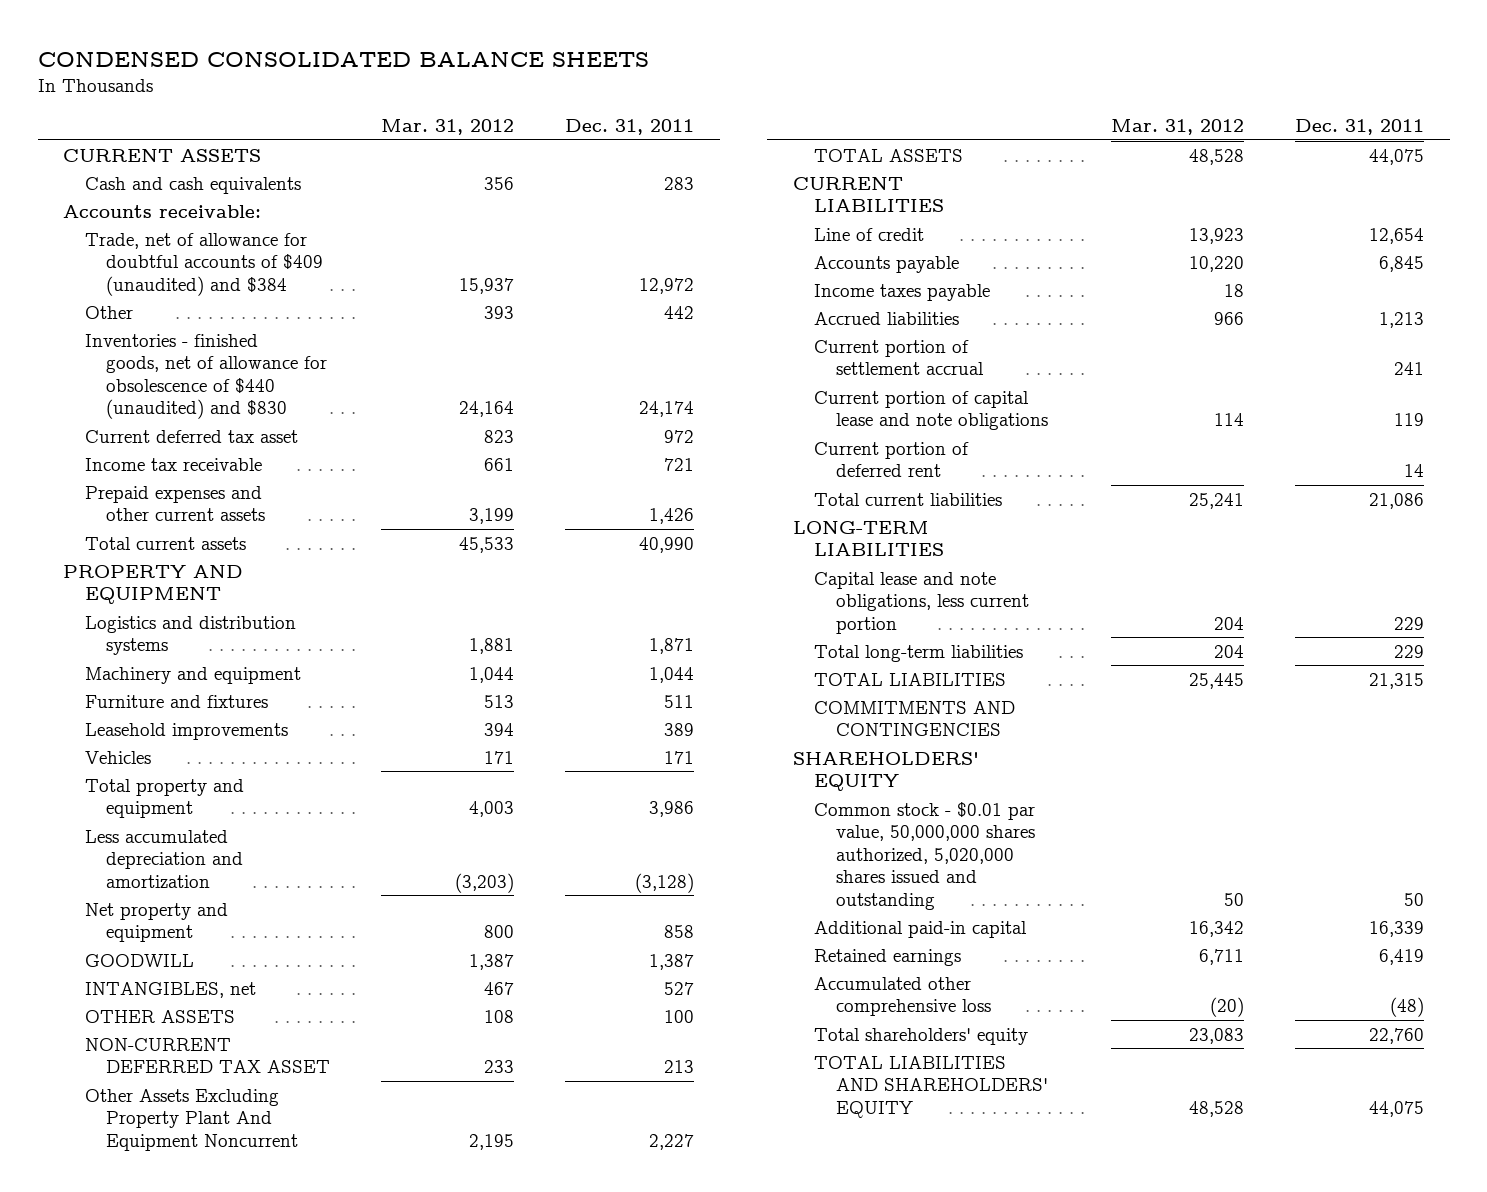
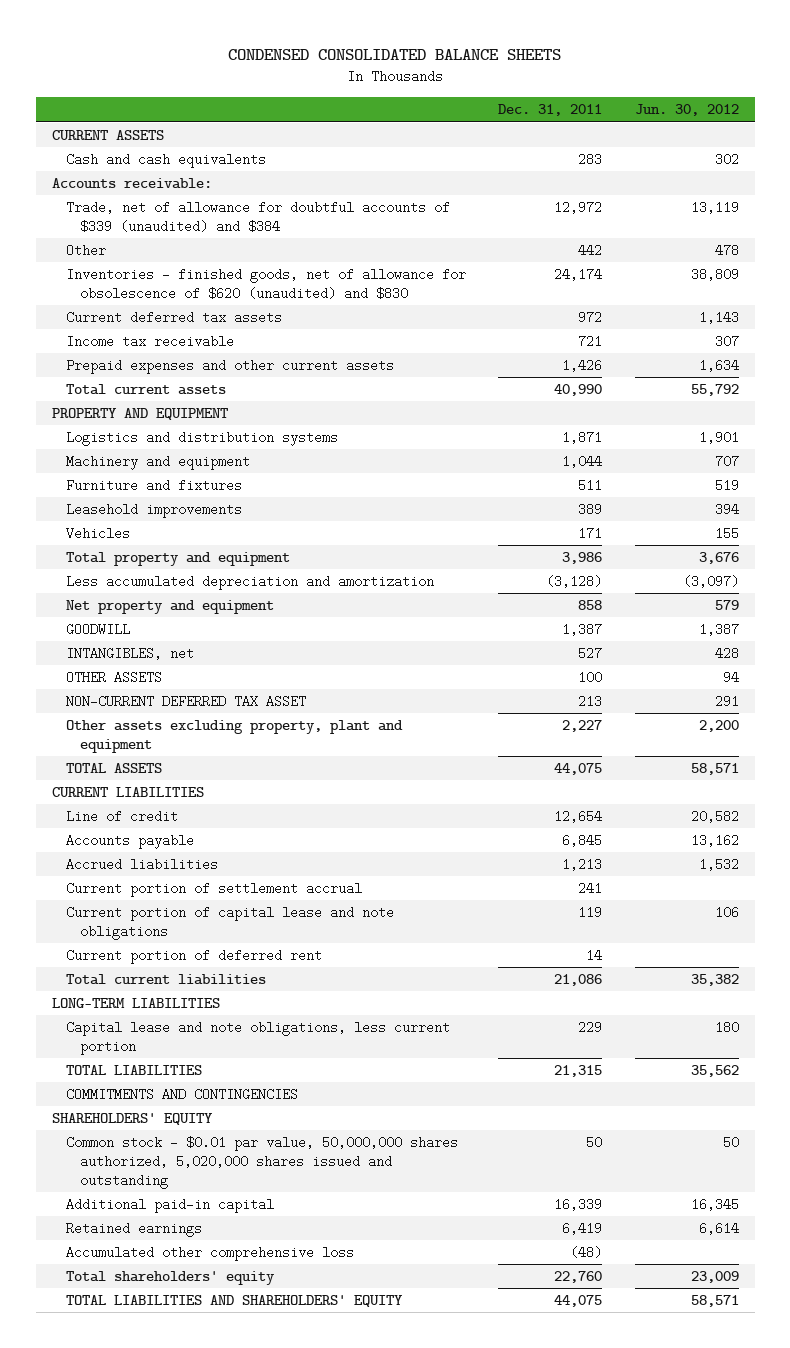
- | Mar. 31, 2012 | Dec. 31, 2011
+ | Dec. 31, 2011 | Jun. 30, 2012
- Trade, net of allowance for doubtful accounts of $409 (unaudited) and $384 | 15,937 | 12,972
+ Trade, net of allowance for doubtful accounts of $339 (unaudited) and $384 | 12,972 | 13,119
- Inventories - finished goods, net of allowance for obsolescence of $440 (unaudited) and $830 | 24,164 | 24,174
- Current deferred tax asset | 823 | 972
+ Inventories - finished goods, net of allowance for obsolescence of $620 (unaudited) and $830 | 24,174 | 38,809
+ Current deferred tax assets | 972 | 1,143
- Other Assets Excluding Property Plant And Equipment Noncurrent | 2,195 | 2,227
+ Other assets excluding property, plant and equipment | 2,227 | 2,200
- Income taxes payable | 18 |
- Total long-term liabilities | 204 | 229

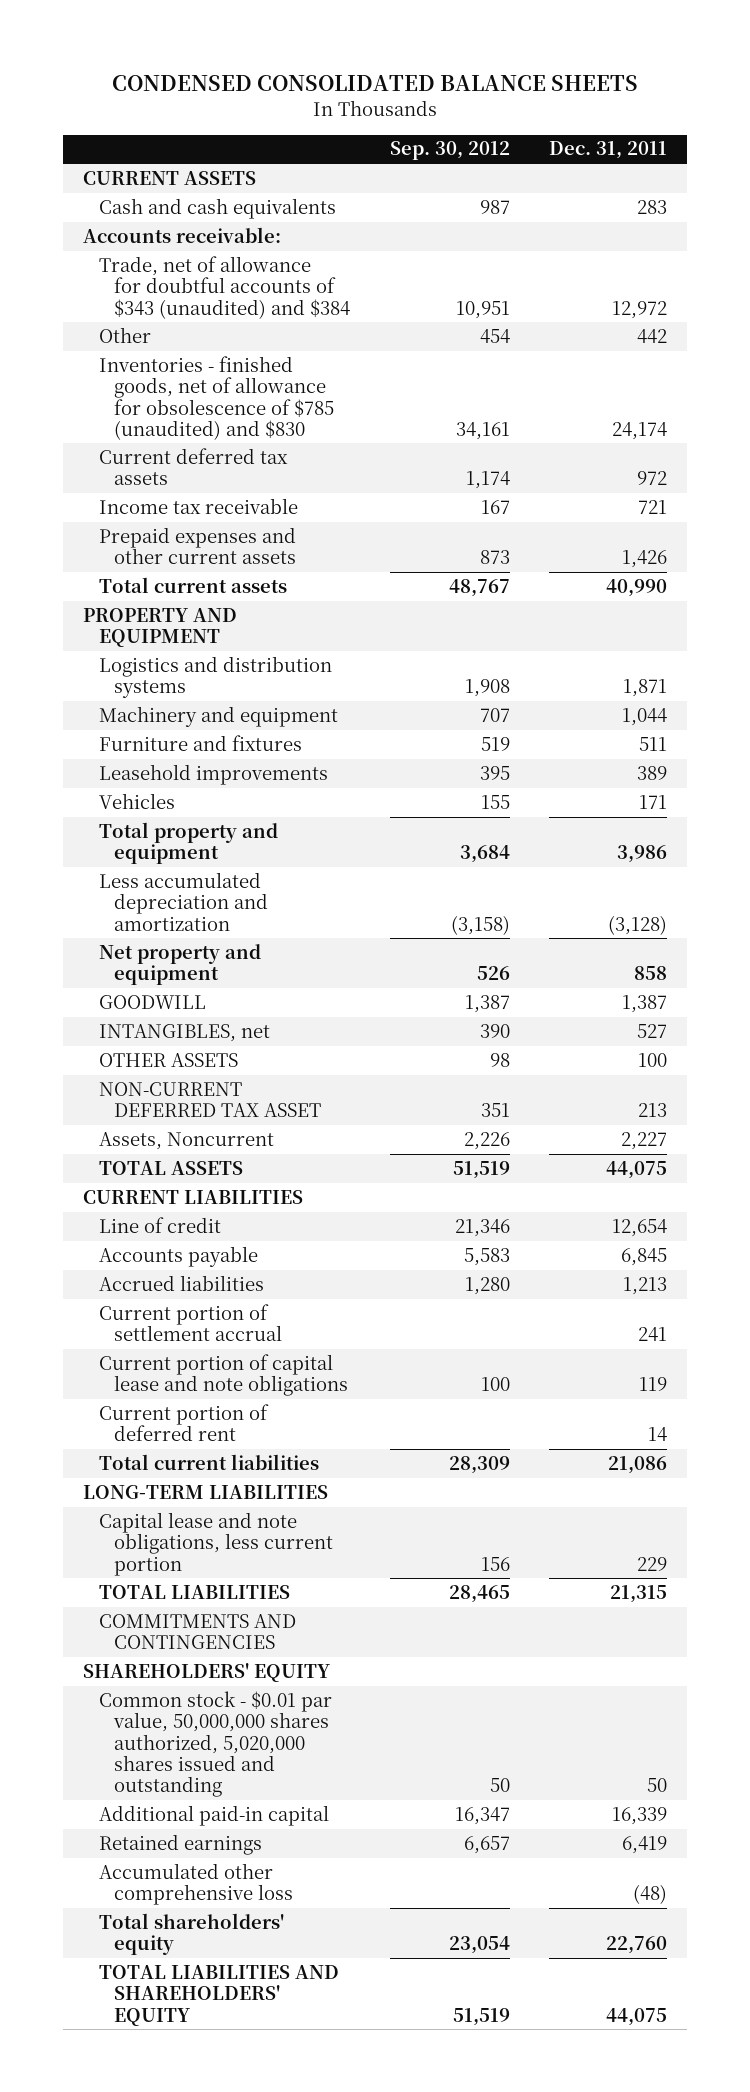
- | Dec. 31, 2011 | Jun. 30, 2012
+ | Sep. 30, 2012 | Dec. 31, 2011
- Trade, net of allowance for doubtful accounts of $339 (unaudited) and $384 | 12,972 | 13,119
+ Trade, net of allowance for doubtful accounts of $343 (unaudited) and $384 | 10,951 | 12,972
- Inventories - finished goods, net of allowance for obsolescence of $620 (unaudited) and $830 | 24,174 | 38,809
+ Inventories - finished goods, net of allowance for obsolescence of $785 (unaudited) and $830 | 34,161 | 24,174
- Other assets excluding property, plant and equipment | 2,227 | 2,200
+ Assets, Noncurrent | 2,226 | 2,227

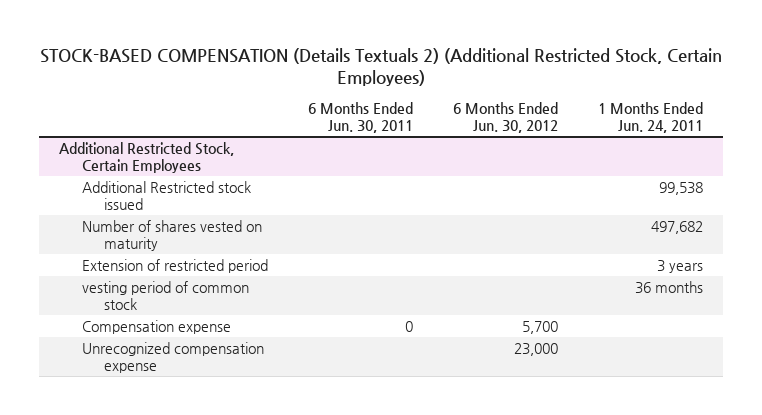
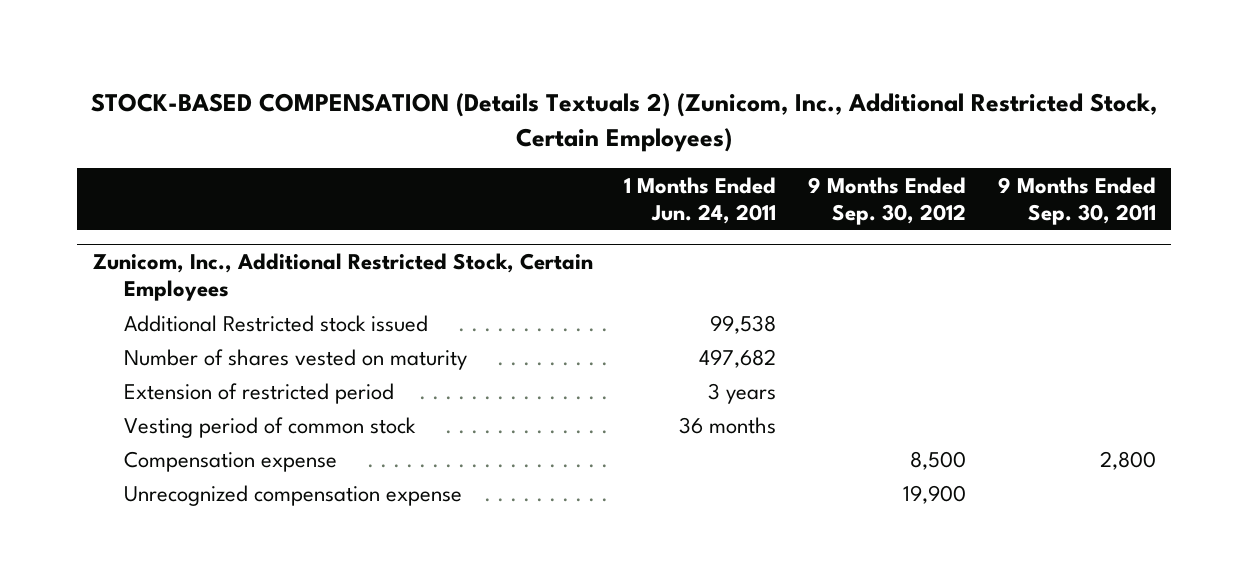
- STOCK-BASED COMPENSATION (Details Textuals 2) (Additional Restricted Stock, Certain Employees)
+ STOCK-BASED COMPENSATION (Details Textuals 2) (Zunicom, Inc., Additional Restricted Stock, Certain Employees)
- | 6 Months Ended Jun. 30, 2011 | 6 Months Ended Jun. 30, 2012 | 1 Months Ended Jun. 24, 2011
+ | 1 Months Ended Jun. 24, 2011 | 9 Months Ended Sep. 30, 2012 | 9 Months Ended Sep. 30, 2011
- Additional Restricted Stock, Certain Employees
+ Zunicom, Inc., Additional Restricted Stock, Certain Employees
- vesting period of common stock | | | 36 months
+ Vesting period of common stock | 36 months | |

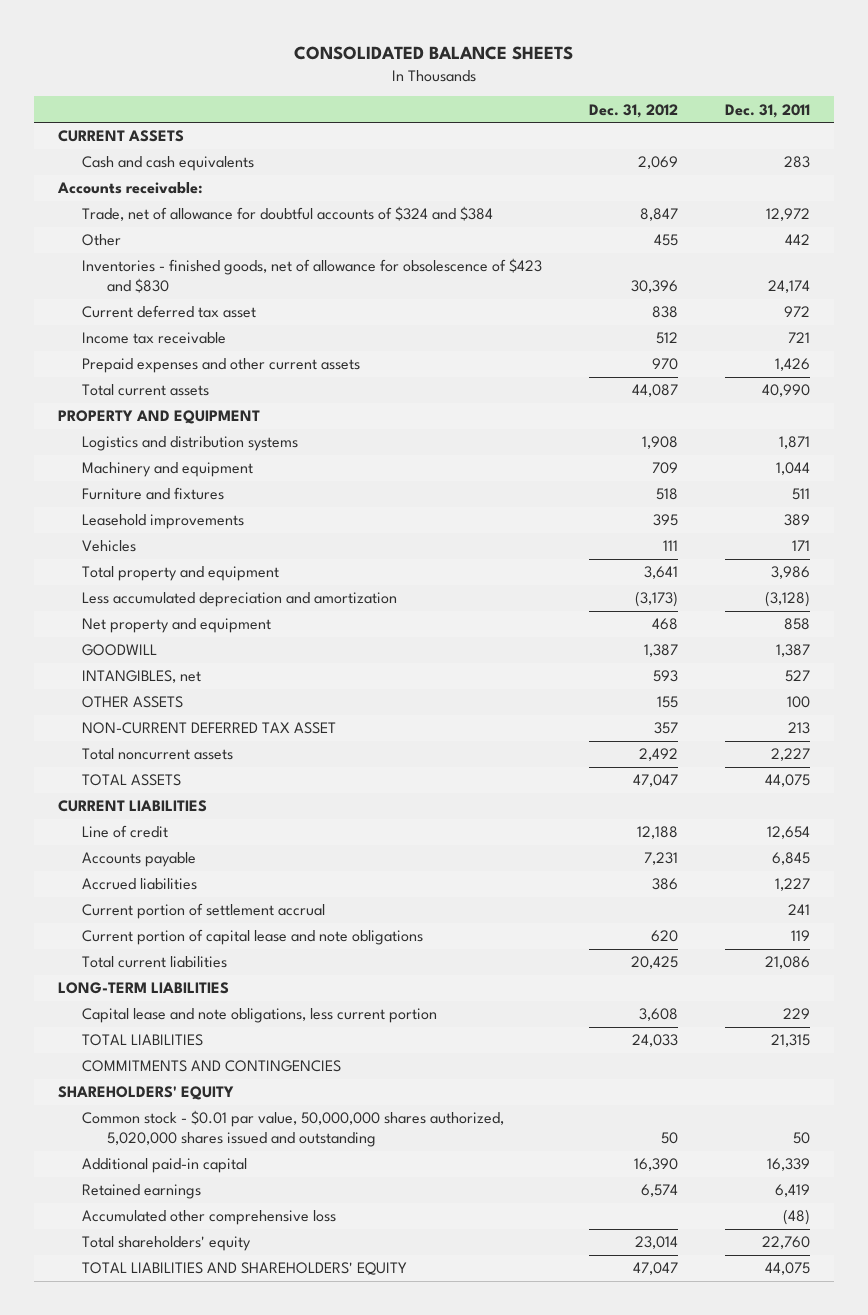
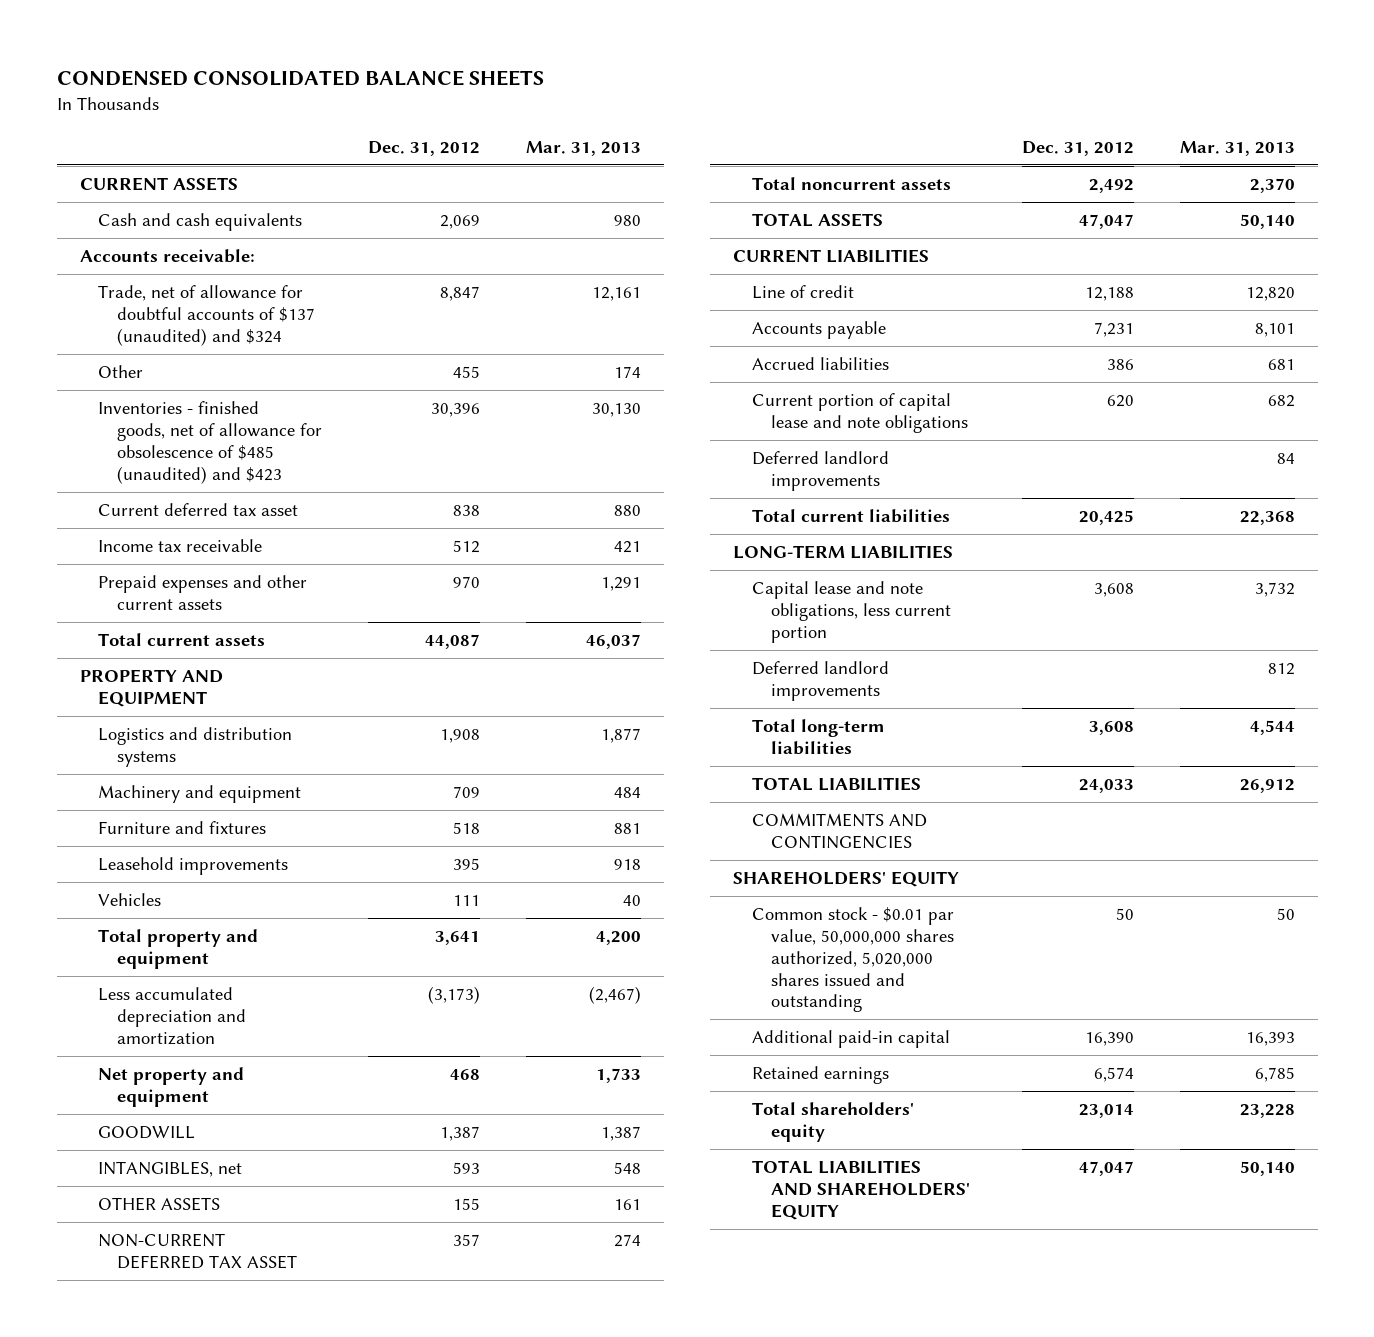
- CONSOLIDATED BALANCE SHEETS
+ CONDENSED CONSOLIDATED BALANCE SHEETS
- | Dec. 31, 2012 | Dec. 31, 2011
+ | Dec. 31, 2012 | Mar. 31, 2013
- Trade, net of allowance for doubtful accounts of $324 and $384 | 8,847 | 12,972
+ Trade, net of allowance for doubtful accounts of $137 (unaudited) and $324 | 8,847 | 12,161
- Inventories - finished goods, net of allowance for obsolescence of $423 and $830 | 30,396 | 24,174
+ Inventories - finished goods, net of allowance for obsolescence of $485 (unaudited) and $423 | 30,396 | 30,130
- Current portion of settlement accrual | | 241
+ Deferred landlord improvements | | 84
+ Deferred landlord improvements | | 812
+ Total long-term liabilities | 3,608 | 4,544
- Accumulated other comprehensive loss | | (48)

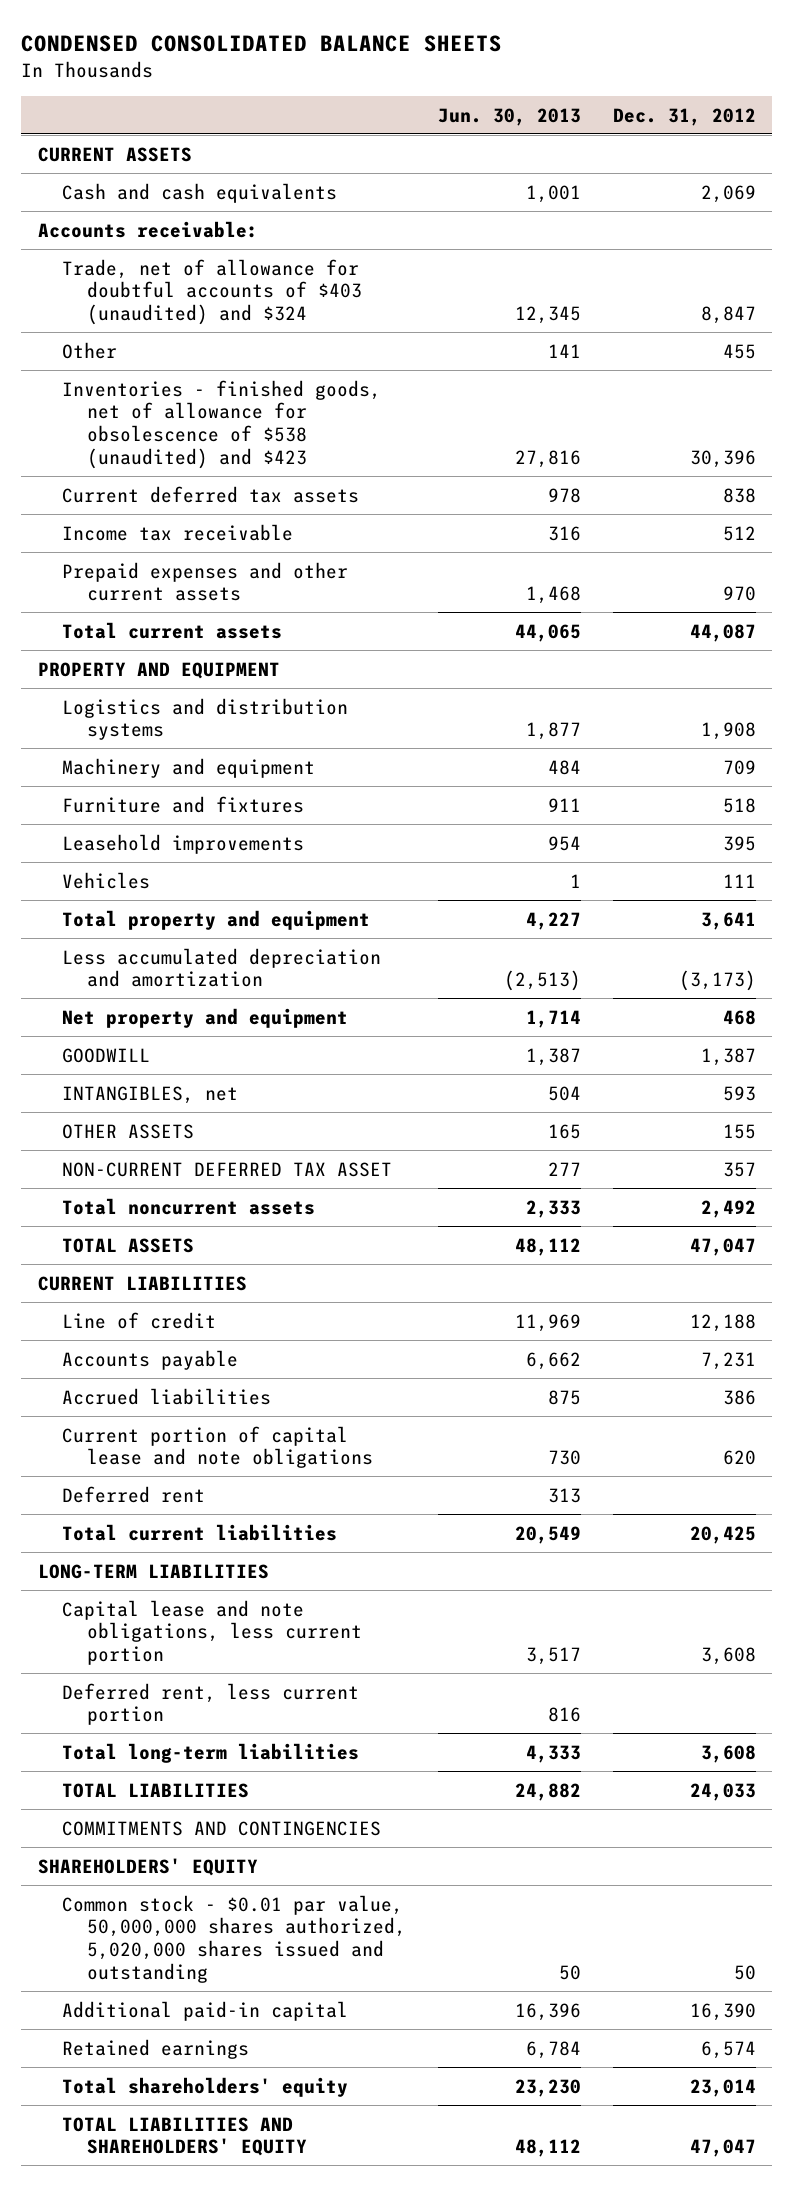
- | Dec. 31, 2012 | Mar. 31, 2013
+ | Jun. 30, 2013 | Dec. 31, 2012
- Trade, net of allowance for doubtful accounts of $137 (unaudited) and $324 | 8,847 | 12,161
+ Trade, net of allowance for doubtful accounts of $403 (unaudited) and $324 | 12,345 | 8,847
- Inventories - finished goods, net of allowance for obsolescence of $485 (unaudited) and $423 | 30,396 | 30,130
- Current deferred tax asset | 838 | 880
+ Inventories - finished goods, net of allowance for obsolescence of $538 (unaudited) and $423 | 27,816 | 30,396
+ Current deferred tax assets | 978 | 838
- Deferred landlord improvements | | 84
+ Deferred rent | 313 |
- Deferred landlord improvements | | 812
+ Deferred rent, less current portion | 816 |

